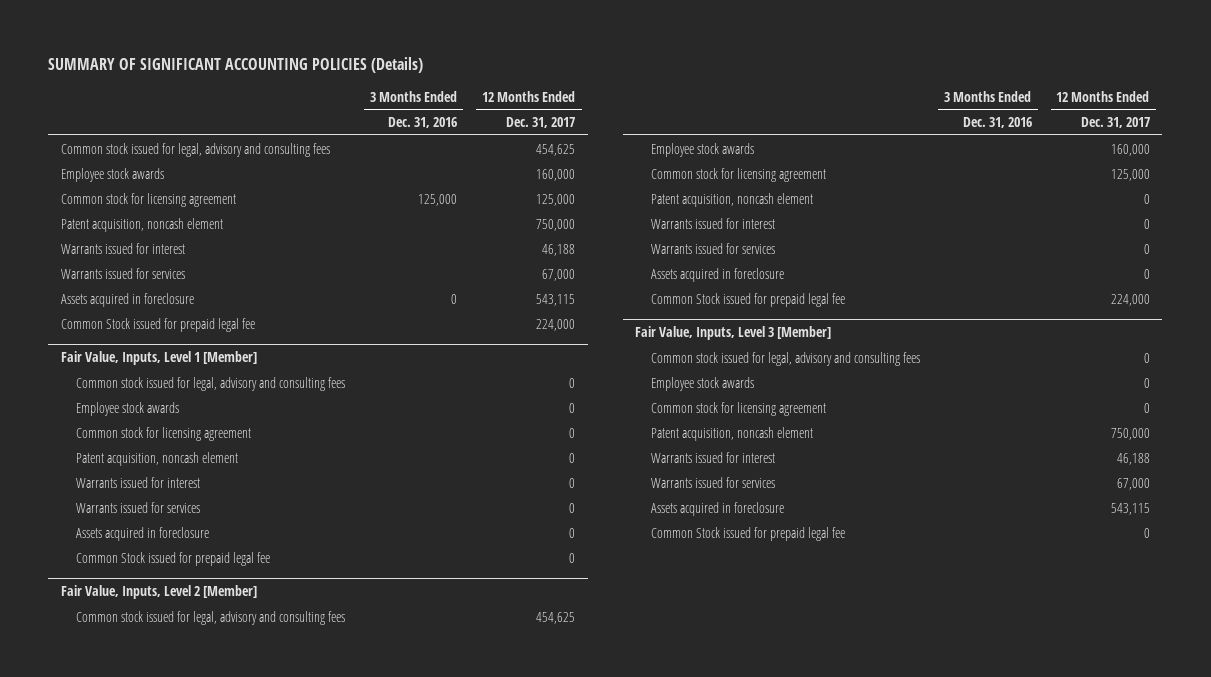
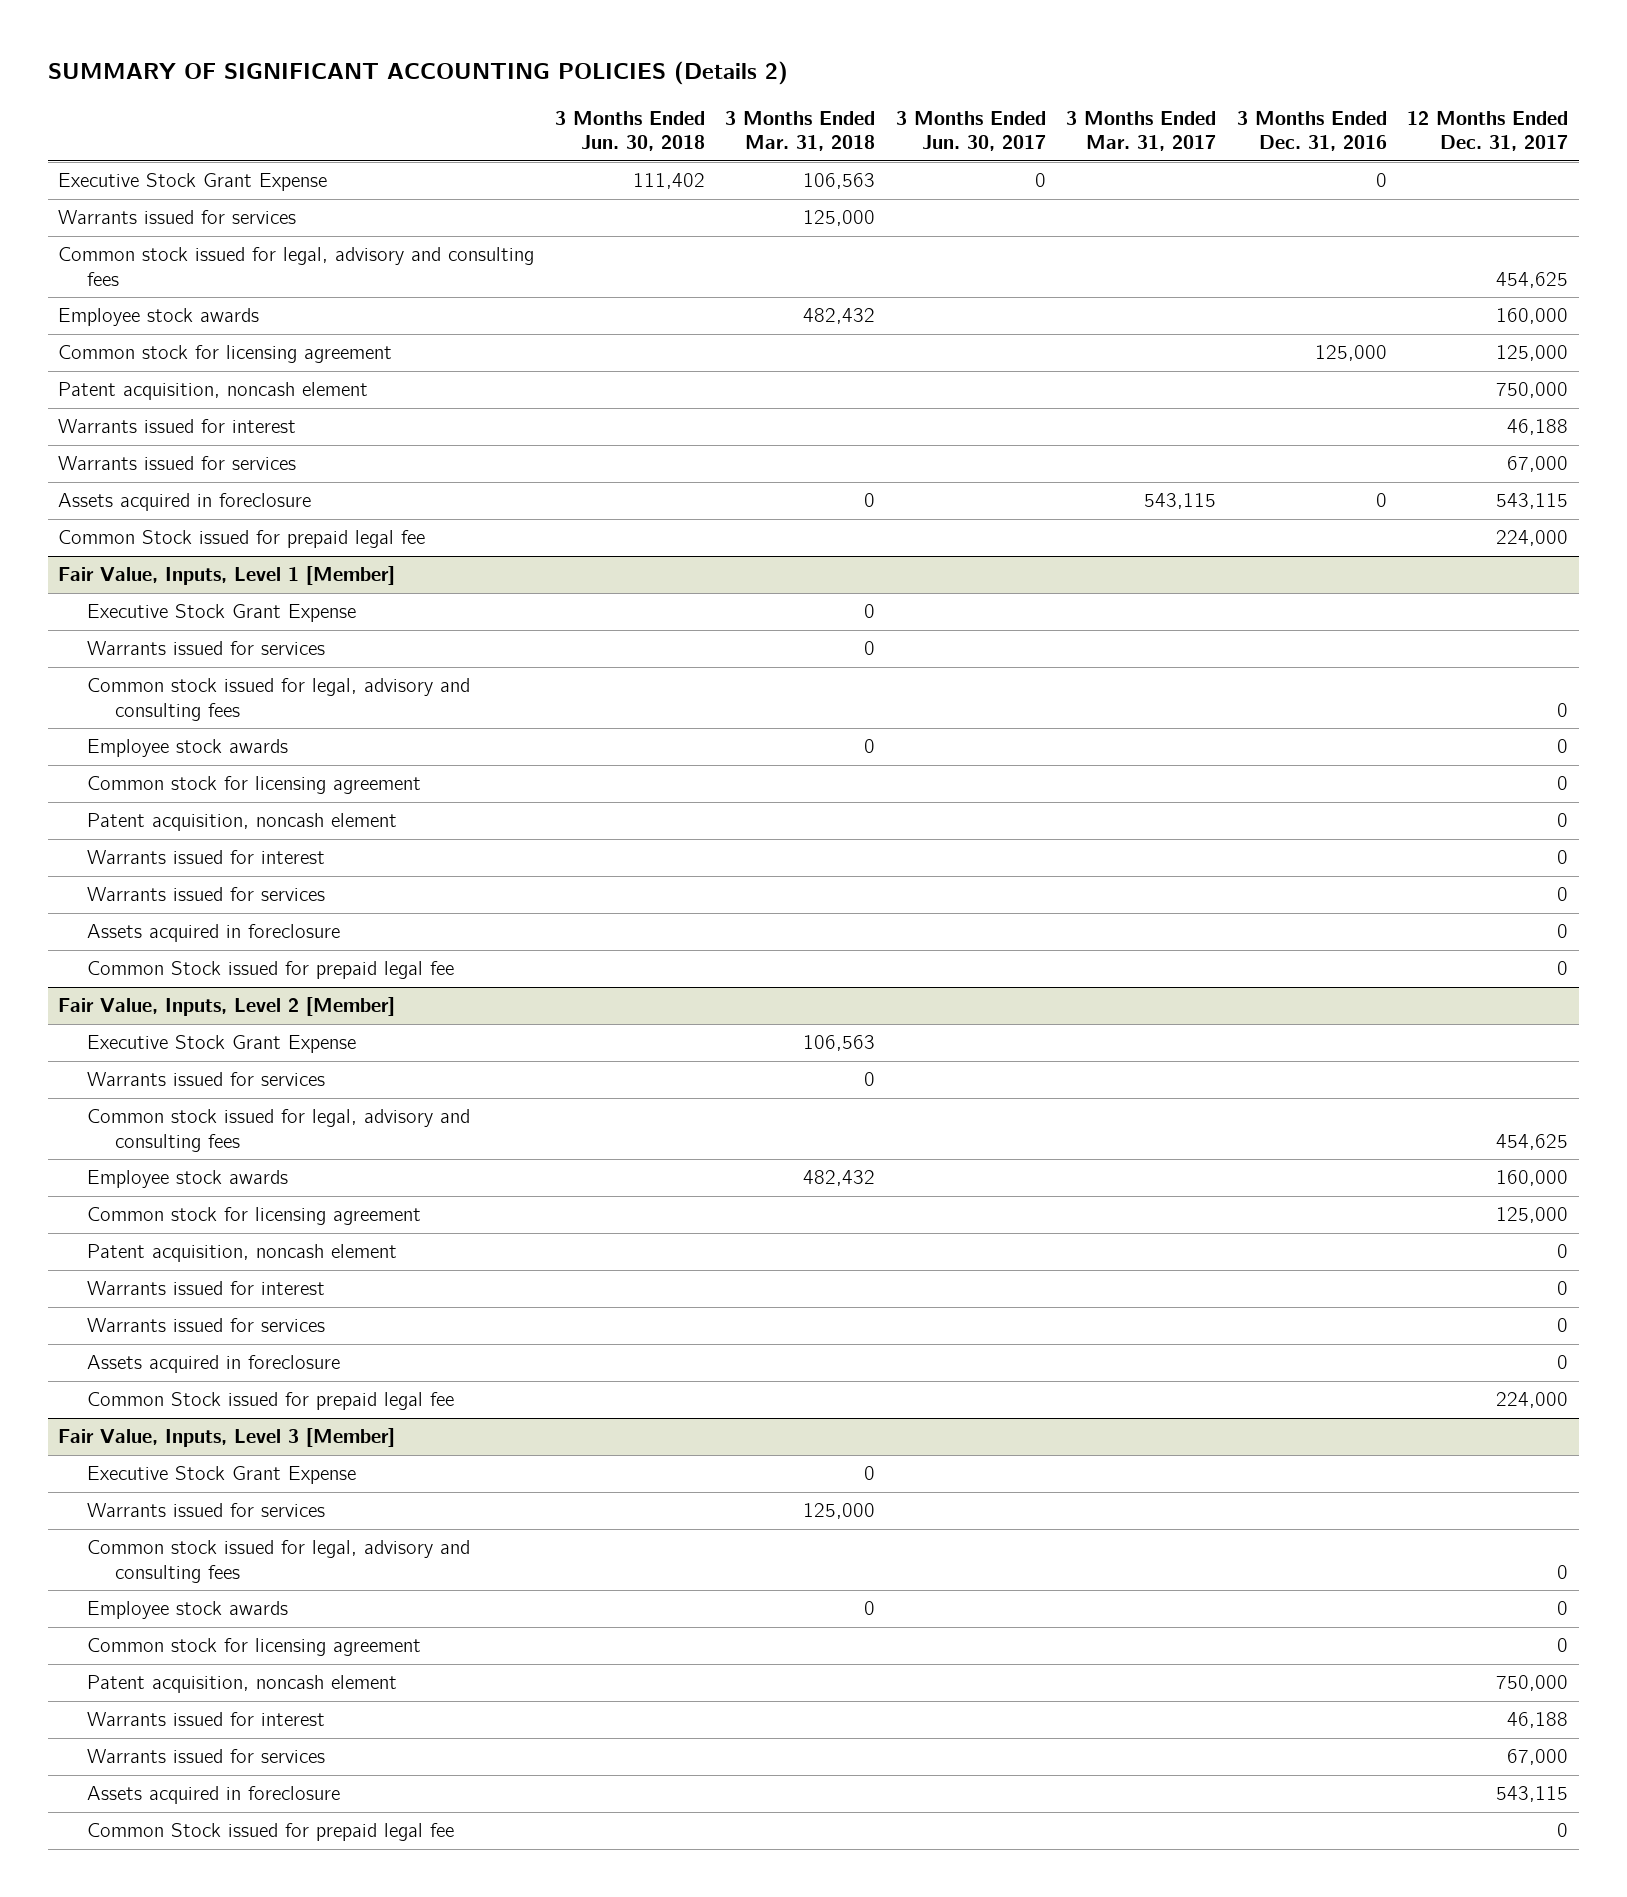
- SUMMARY OF SIGNIFICANT ACCOUNTING POLICIES (Details)
+ SUMMARY OF SIGNIFICANT ACCOUNTING POLICIES (Details 2)
- | 3 Months Ended Dec. 31, 2016 | 12 Months Ended Dec. 31, 2017
+ | 3 Months Ended Jun. 30, 2018 | 3 Months Ended Mar. 31, 2018 | 3 Months Ended Jun. 30, 2017 | 3 Months Ended Mar. 31, 2017 | 3 Months Ended Dec. 31, 2016 | 12 Months Ended Dec. 31, 2017
+ Executive Stock Grant Expense | 111,402 | 106,563 | 0 | | 0 |
+ Warrants issued for services | | 125,000 | | | |
@ Fair Value, Inputs, Level 1 [Member]
+ Executive Stock Grant Expense | | 0 | | | |
+ Warrants issued for services | | 0 | | | |
@ Fair Value, Inputs, Level 2 [Member]
+ Executive Stock Grant Expense | | 106,563 | | | |
+ Warrants issued for services | | 0 | | | |
@ Fair Value, Inputs, Level 3 [Member]
+ Executive Stock Grant Expense | | 0 | | | |
+ Warrants issued for services | | 125,000 | | | |

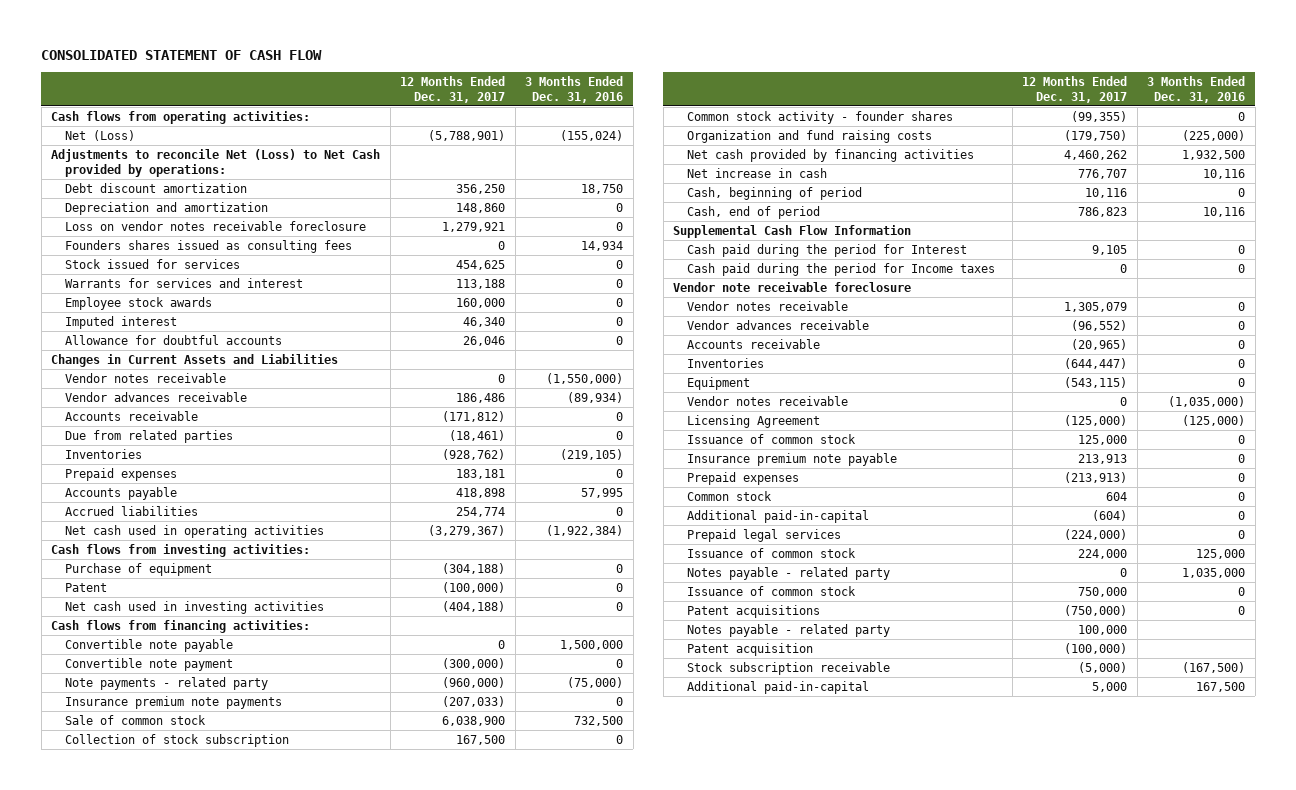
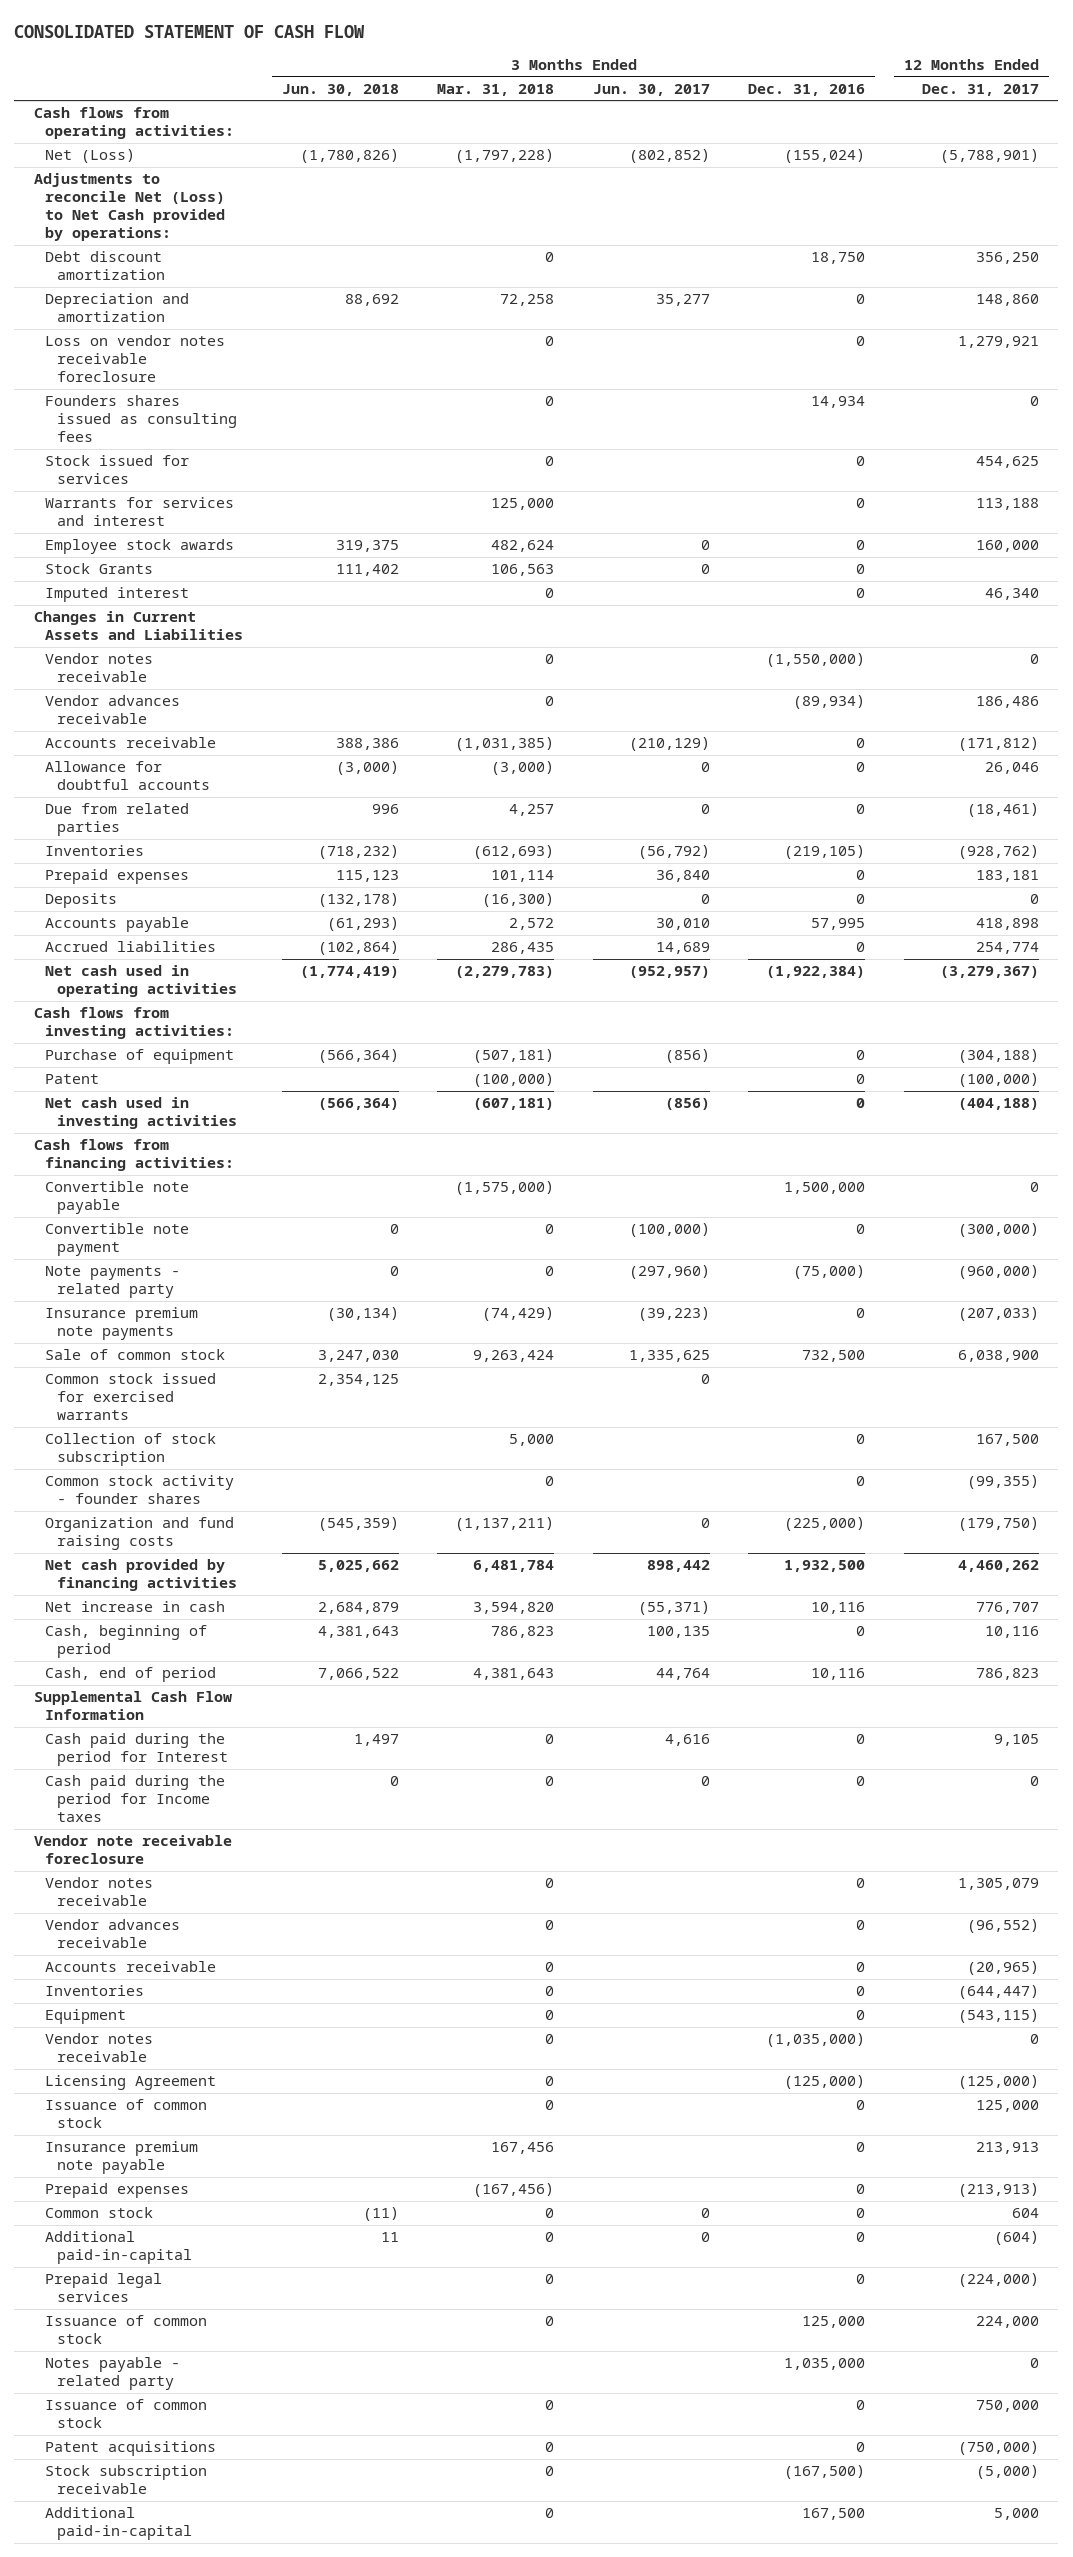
- | 12 Months Ended Dec. 31, 2017 | 3 Months Ended Dec. 31, 2016
+ | 3 Months Ended Jun. 30, 2018 | 3 Months Ended Mar. 31, 2018 | 3 Months Ended Jun. 30, 2017 | 3 Months Ended Dec. 31, 2016 | 12 Months Ended Dec. 31, 2017
+ Stock Grants | 111,402 | 106,563 | 0 | 0 |
moved down: Allowance for doubtful accounts | (3,000) | (3,000) | 0 | 0 | 26,046
+ Deposits | (132,178) | (16,300) | 0 | 0 | 0
+ Common stock issued for exercised warrants | 2,354,125 | | 0 | |
- Notes payable - related party | 100,000 |
- Patent acquisition | (100,000) |

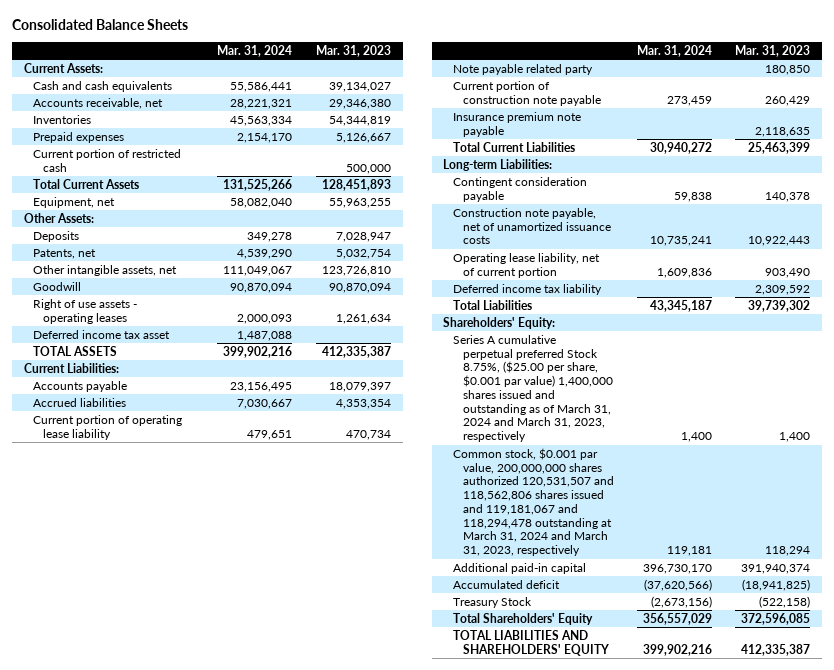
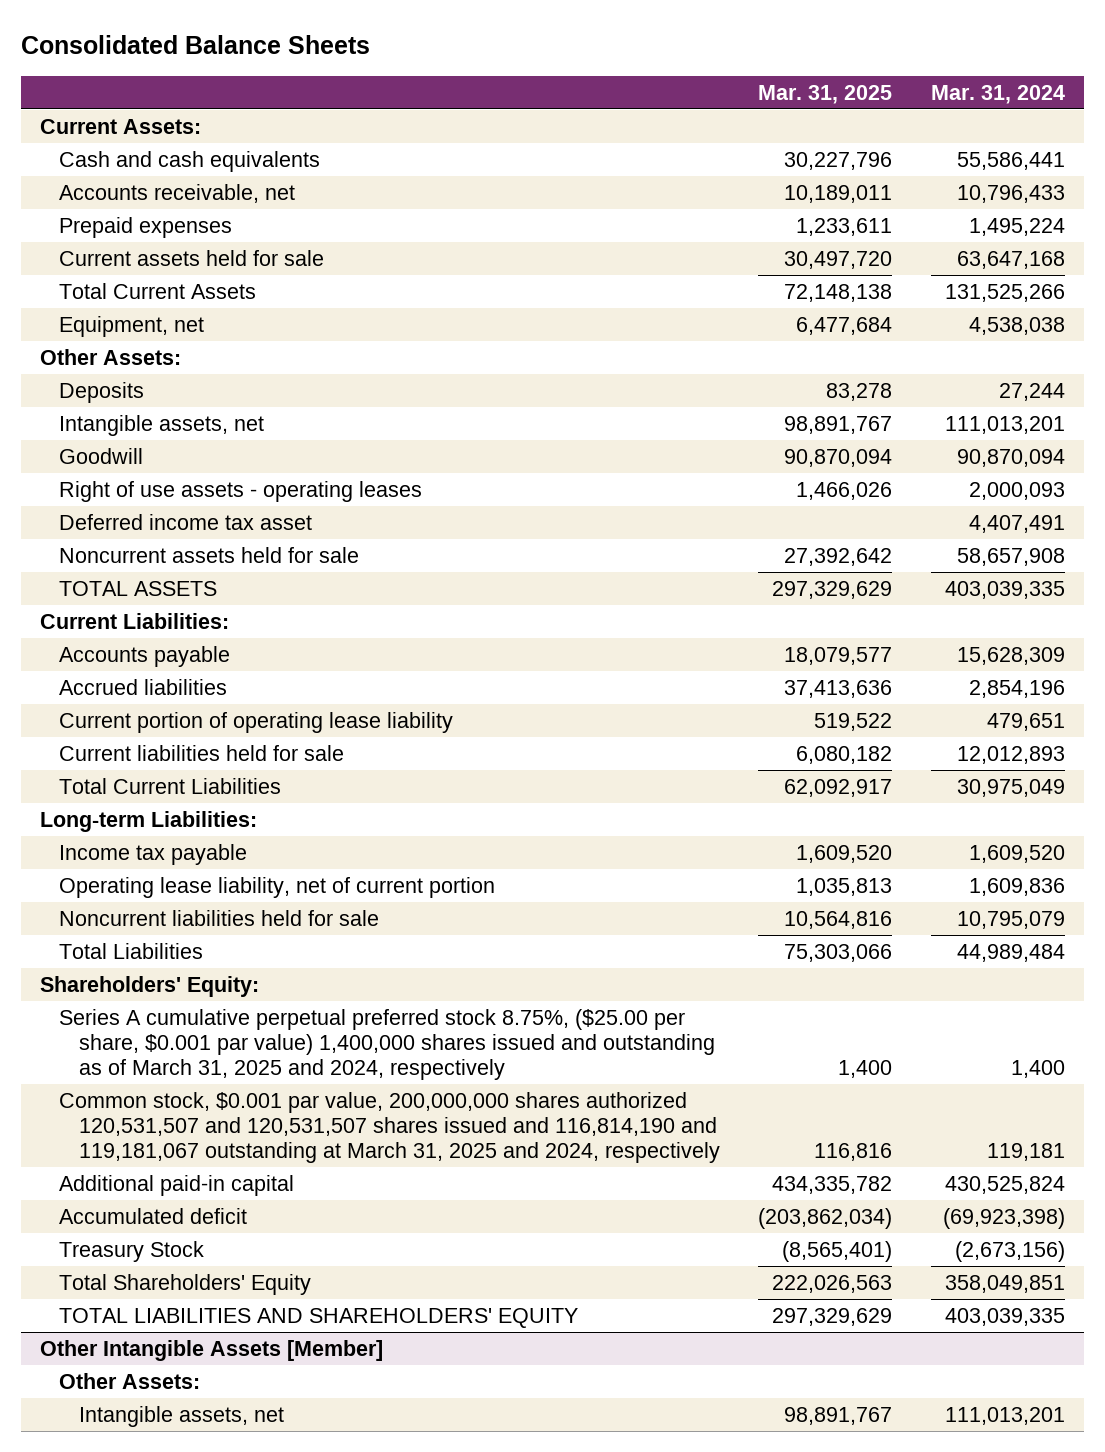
- | Mar. 31, 2024 | Mar. 31, 2023
+ | Mar. 31, 2025 | Mar. 31, 2024
- Accounts receivable, net | 28,221,321 | 29,346,380
- Inventories | 45,563,334 | 54,344,819
- Prepaid expenses | 2,154,170 | 5,126,667
- Current portion of restricted cash | | 500,000
+ Accounts receivable, net | 10,189,011 | 10,796,433
+ Prepaid expenses | 1,233,611 | 1,495,224
+ Current assets held for sale | 30,497,720 | 63,647,168
- Equipment, net | 58,082,040 | 55,963,255
+ Equipment, net | 6,477,684 | 4,538,038
- Deposits | 349,278 | 7,028,947
- Patents, net | 4,539,290 | 5,032,754
- Other intangible assets, net | 111,049,067 | 123,726,810
+ Deposits | 83,278 | 27,244
+ Intangible assets, net | 98,891,767 | 111,013,201
- Deferred income tax asset | 1,487,088 |
- TOTAL ASSETS | 399,902,216 | 412,335,387
+ Deferred income tax asset | | 4,407,491
+ Noncurrent assets held for sale | 27,392,642 | 58,657,908
+ TOTAL ASSETS | 297,329,629 | 403,039,335
- Accounts payable | 23,156,495 | 18,079,397
- Accrued liabilities | 7,030,667 | 4,353,354
+ Accounts payable | 18,079,577 | 15,628,309
+ Accrued liabilities | 37,413,636 | 2,854,196
- Note payable related party | | 180,850
- Current portion of construction note payable | 273,459 | 260,429
- Insurance premium note payable | | 2,118,635
- Total Current Liabilities | 30,940,272 | 25,463,399
+ Current liabilities held for sale | 6,080,182 | 12,012,893
+ Total Current Liabilities | 62,092,917 | 30,975,049
- Contingent consideration payable | 59,838 | 140,378
- Construction note payable, net of unamortized issuance costs | 10,735,241 | 10,922,443
+ Income tax payable | 1,609,520 | 1,609,520
- Deferred income tax liability | | 2,309,592
- Total Liabilities | 43,345,187 | 39,739,302
+ Noncurrent liabilities held for sale | 10,564,816 | 10,795,079
+ Total Liabilities | 75,303,066 | 44,989,484
- Series A cumulative perpetual preferred Stock 8.75%, ($25.00 per share, $0.001 par value) 1,400,000 shares issued and outstanding as of March 31, 2024 and March 31, 2023, respectively | 1,400 | 1,400
- Common stock, $0.001 par value, 200,000,000 shares authorized 120,531,507 and 118,562,806 shares issued and 119,181,067 and 118,294,478 outstanding at March 31, 2024 and March 31, 2023, respectively | 119,181 | 118,294
- Additional paid-in capital | 396,730,170 | 391,940,374
- Accumulated deficit | (37,620,566) | (18,941,825)
+ Series A cumulative perpetual preferred stock 8.75%, ($25.00 per share, $0.001 par value) 1,400,000 shares issued and outstanding as of March 31, 2025 and 2024, respectively | 1,400 | 1,400
+ Common stock, $0.001 par value, 200,000,000 shares authorized 120,531,507 and 120,531,507 shares issued and 116,814,190 and 119,181,067 outstanding at March 31, 2025 and 2024, respectively | 116,816 | 119,181
+ Additional paid-in capital | 434,335,782 | 430,525,824
+ Accumulated deficit | (203,862,034) | (69,923,398)
- Total Shareholders' Equity | 356,557,029 | 372,596,085
- TOTAL LIABILITIES AND SHAREHOLDERS' EQUITY | 399,902,216 | 412,335,387
+ Total Shareholders' Equity | 222,026,563 | 358,049,851
+ TOTAL LIABILITIES AND SHAREHOLDERS' EQUITY | 297,329,629 | 403,039,335
+ Other Intangible Assets [Member]
+ Other Assets:
+ Intangible assets, net | 98,891,767 | 111,013,201

